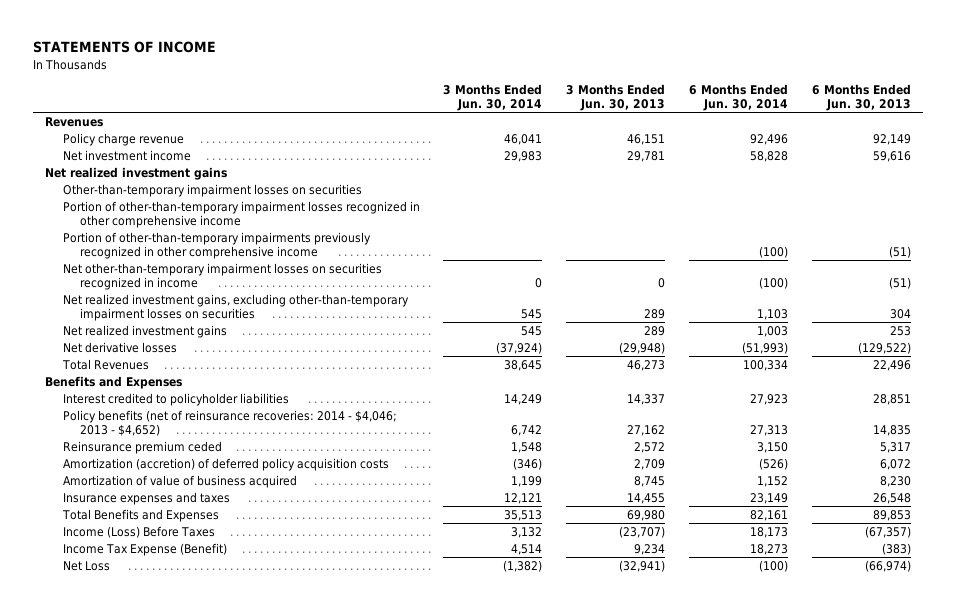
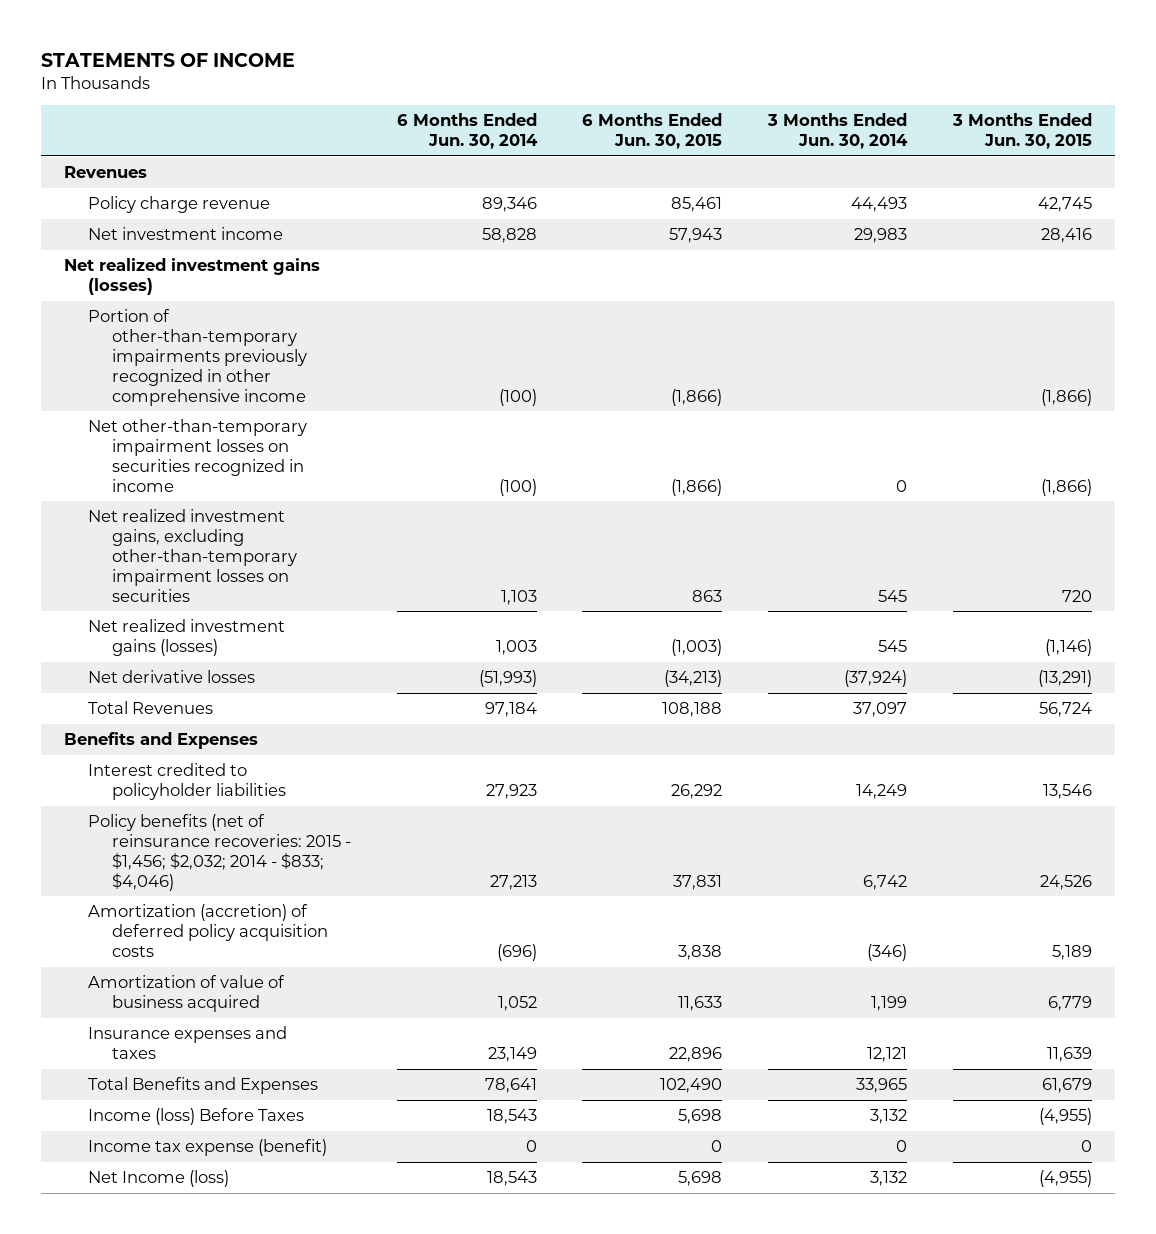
- | 3 Months Ended Jun. 30, 2014 | 3 Months Ended Jun. 30, 2013 | 6 Months Ended Jun. 30, 2014 | 6 Months Ended Jun. 30, 2013
+ | 6 Months Ended Jun. 30, 2014 | 6 Months Ended Jun. 30, 2015 | 3 Months Ended Jun. 30, 2014 | 3 Months Ended Jun. 30, 2015
- Policy charge revenue | 46,041 | 46,151 | 92,496 | 92,149
+ Policy charge revenue | 89,346 | 85,461 | 44,493 | 42,745
- Net realized investment gains
- Other-than-temporary impairment losses on securities
- Portion of other-than-temporary impairment losses recognized in other comprehensive income
+ Net realized investment gains (losses)
- Net realized investment gains | 545 | 289 | 1,003 | 253
+ Net realized investment gains (losses) | 1,003 | (1,003) | 545 | (1,146)
- Total Revenues | 38,645 | 46,273 | 100,334 | 22,496
+ Total Revenues | 97,184 | 108,188 | 37,097 | 56,724
- Policy benefits (net of reinsurance recoveries: 2014 - $4,046; 2013 - $4,652) | 6,742 | 27,162 | 27,313 | 14,835
- Reinsurance premium ceded | 1,548 | 2,572 | 3,150 | 5,317
- Amortization (accretion) of deferred policy acquisition costs | (346) | 2,709 | (526) | 6,072
- Amortization of value of business acquired | 1,199 | 8,745 | 1,152 | 8,230
+ Policy benefits (net of reinsurance recoveries: 2015 - $1,456; $2,032; 2014 - $833; $4,046) | 27,213 | 37,831 | 6,742 | 24,526
+ Amortization (accretion) of deferred policy acquisition costs | (696) | 3,838 | (346) | 5,189
+ Amortization of value of business acquired | 1,052 | 11,633 | 1,199 | 6,779
- Total Benefits and Expenses | 35,513 | 69,980 | 82,161 | 89,853
- Income (Loss) Before Taxes | 3,132 | (23,707) | 18,173 | (67,357)
- Income Tax Expense (Benefit) | 4,514 | 9,234 | 18,273 | (383)
- Net Loss | (1,382) | (32,941) | (100) | (66,974)
+ Total Benefits and Expenses | 78,641 | 102,490 | 33,965 | 61,679
+ Income (loss) Before Taxes | 18,543 | 5,698 | 3,132 | (4,955)
+ Income tax expense (benefit) | 0 | 0 | 0 | 0
+ Net Income (loss) | 18,543 | 5,698 | 3,132 | (4,955)

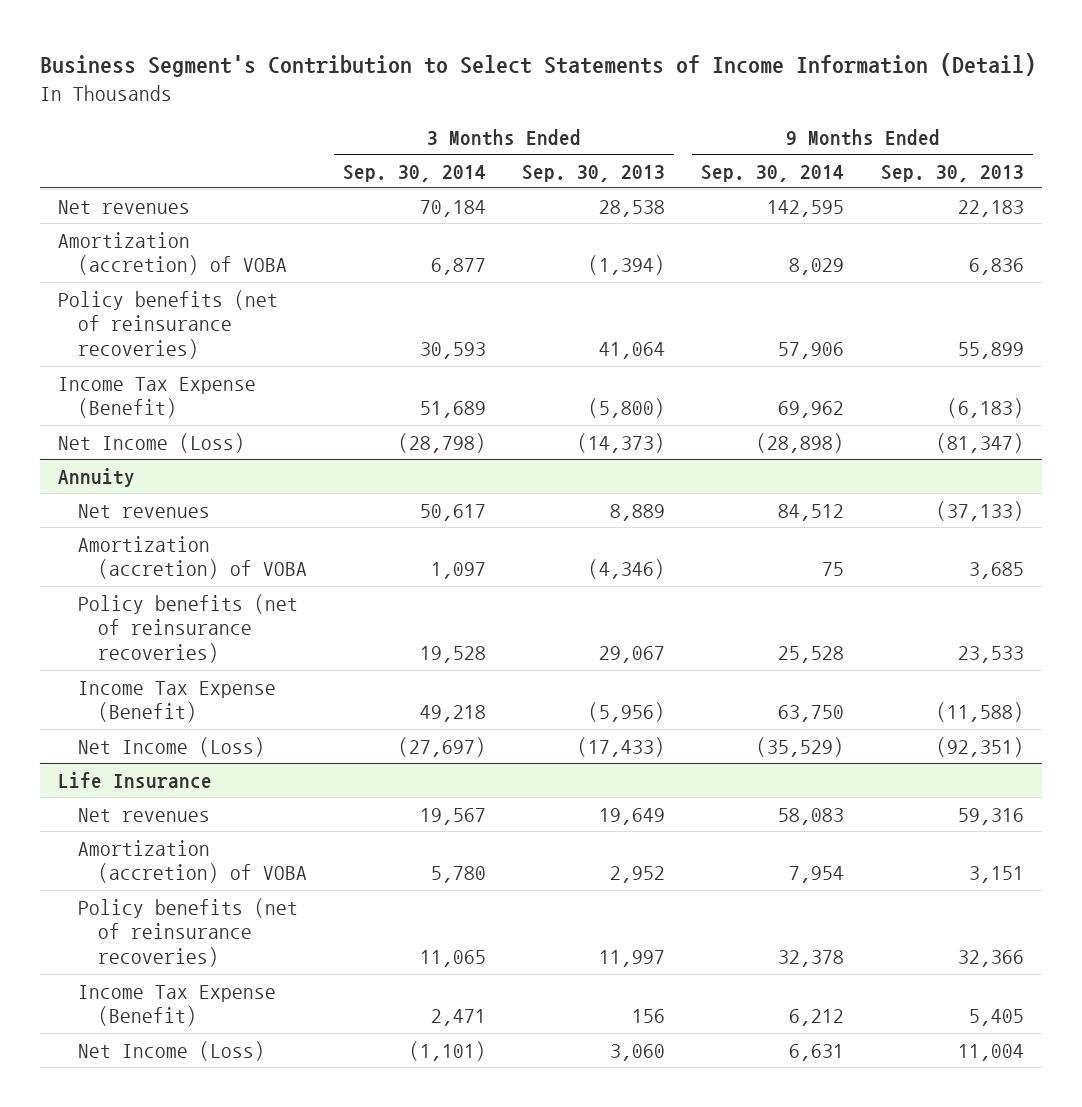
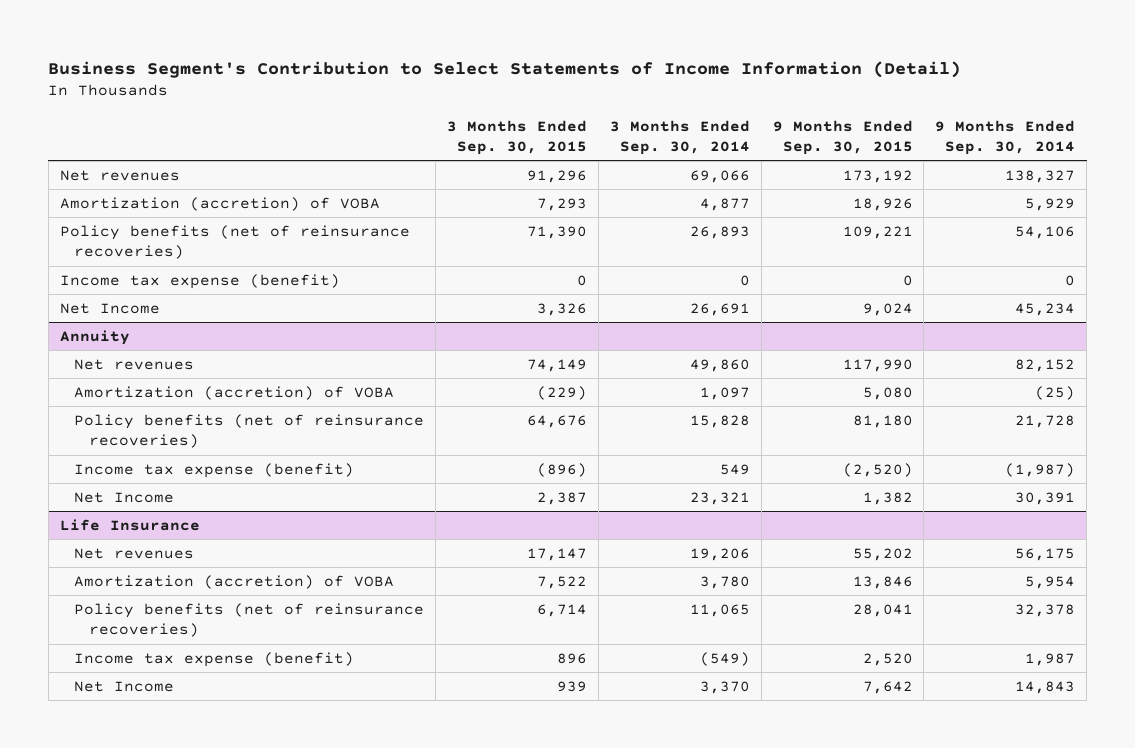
- | 3 Months Ended Sep. 30, 2014 | 3 Months Ended Sep. 30, 2013 | 9 Months Ended Sep. 30, 2014 | 9 Months Ended Sep. 30, 2013
+ | 3 Months Ended Sep. 30, 2015 | 3 Months Ended Sep. 30, 2014 | 9 Months Ended Sep. 30, 2015 | 9 Months Ended Sep. 30, 2014
- Net revenues | 70,184 | 28,538 | 142,595 | 22,183
- Amortization (accretion) of VOBA | 6,877 | (1,394) | 8,029 | 6,836
- Policy benefits (net of reinsurance recoveries) | 30,593 | 41,064 | 57,906 | 55,899
- Income Tax Expense (Benefit) | 51,689 | (5,800) | 69,962 | (6,183)
- Net Income (Loss) | (28,798) | (14,373) | (28,898) | (81,347)
+ Net revenues | 91,296 | 69,066 | 173,192 | 138,327
+ Amortization (accretion) of VOBA | 7,293 | 4,877 | 18,926 | 5,929
+ Policy benefits (net of reinsurance recoveries) | 71,390 | 26,893 | 109,221 | 54,106
+ Income tax expense (benefit) | 0 | 0 | 0 | 0
+ Net Income | 3,326 | 26,691 | 9,024 | 45,234
@ Annuity
- Net revenues | 50,617 | 8,889 | 84,512 | (37,133)
- Amortization (accretion) of VOBA | 1,097 | (4,346) | 75 | 3,685
- Policy benefits (net of reinsurance recoveries) | 19,528 | 29,067 | 25,528 | 23,533
- Income Tax Expense (Benefit) | 49,218 | (5,956) | 63,750 | (11,588)
- Net Income (Loss) | (27,697) | (17,433) | (35,529) | (92,351)
+ Net revenues | 74,149 | 49,860 | 117,990 | 82,152
+ Amortization (accretion) of VOBA | (229) | 1,097 | 5,080 | (25)
+ Policy benefits (net of reinsurance recoveries) | 64,676 | 15,828 | 81,180 | 21,728
+ Income tax expense (benefit) | (896) | 549 | (2,520) | (1,987)
+ Net Income | 2,387 | 23,321 | 1,382 | 30,391
@ Life Insurance
- Net revenues | 19,567 | 19,649 | 58,083 | 59,316
- Amortization (accretion) of VOBA | 5,780 | 2,952 | 7,954 | 3,151
+ Net revenues | 17,147 | 19,206 | 55,202 | 56,175
+ Amortization (accretion) of VOBA | 7,522 | 3,780 | 13,846 | 5,954
- Income Tax Expense (Benefit) | 2,471 | 156 | 6,212 | 5,405
- Net Income (Loss) | (1,101) | 3,060 | 6,631 | 11,004
+ Income tax expense (benefit) | 896 | (549) | 2,520 | 1,987
+ Net Income | 939 | 3,370 | 7,642 | 14,843

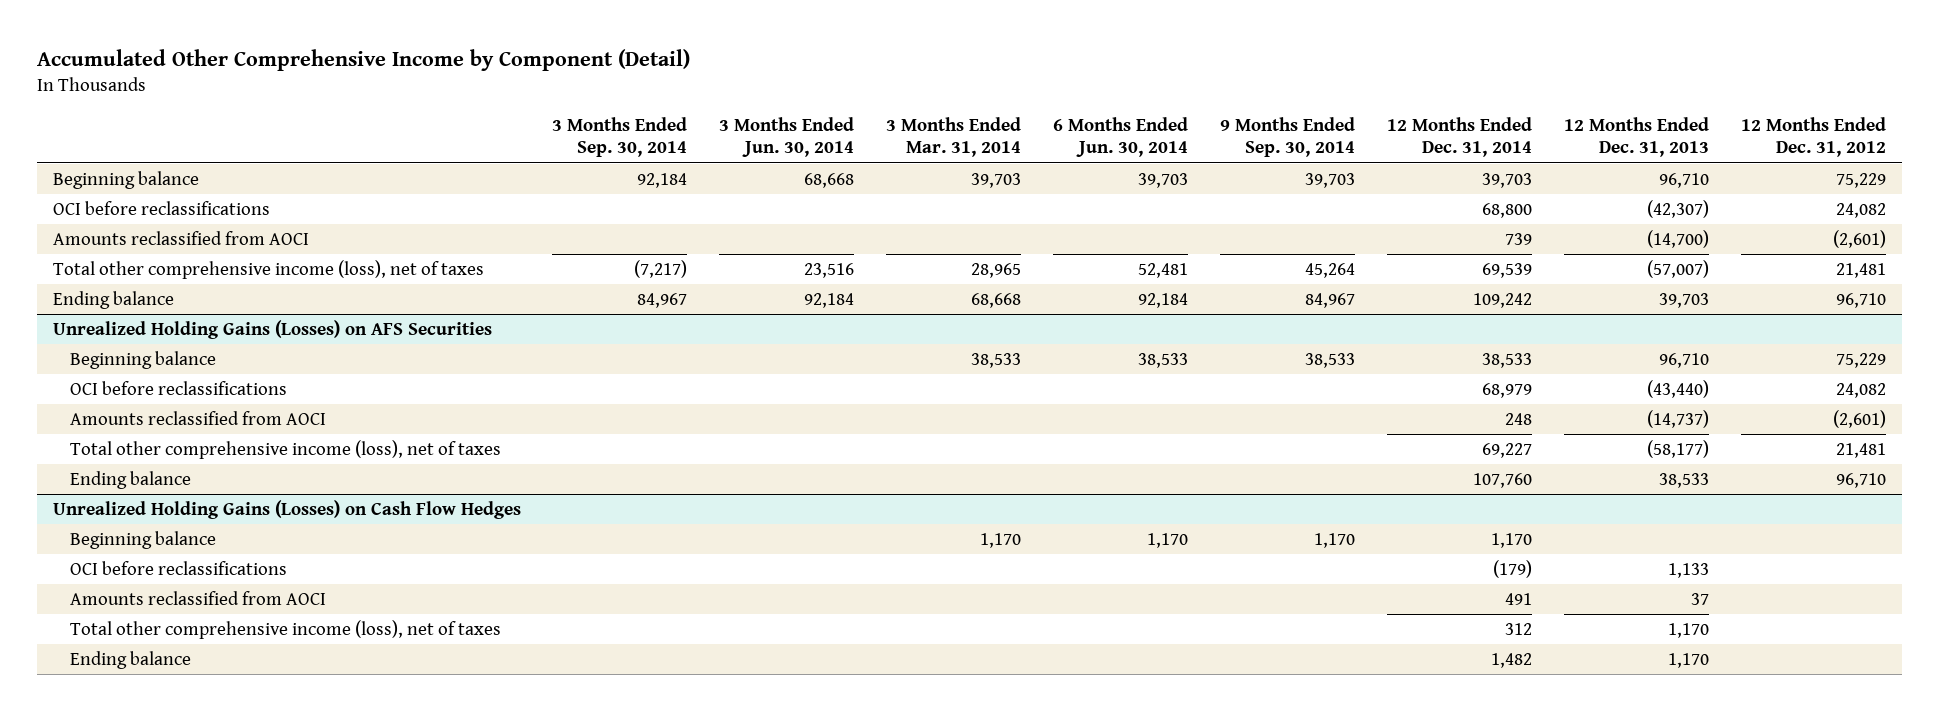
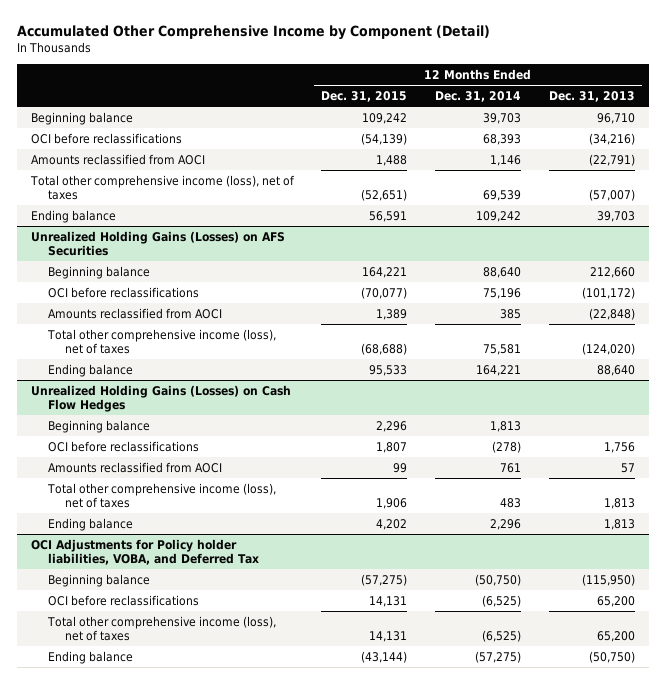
- | 3 Months Ended Sep. 30, 2014 | 3 Months Ended Jun. 30, 2014 | 3 Months Ended Mar. 31, 2014 | 6 Months Ended Jun. 30, 2014 | 9 Months Ended Sep. 30, 2014 | 12 Months Ended Dec. 31, 2014 | 12 Months Ended Dec. 31, 2013 | 12 Months Ended Dec. 31, 2012
+ | 12 Months Ended Dec. 31, 2015 | 12 Months Ended Dec. 31, 2014 | 12 Months Ended Dec. 31, 2013
- OCI before reclassifications | | | | | | 68,800 | (42,307) | 24,082
- Amounts reclassified from AOCI | | | | | | 739 | (14,700) | (2,601)
+ OCI before reclassifications | (54,139) | 68,393 | (34,216)
+ Amounts reclassified from AOCI | 1,488 | 1,146 | (22,791)
@ Unrealized Holding Gains (Losses) on AFS Securities
- Beginning balance | | | 38,533 | 38,533 | 38,533 | 38,533 | 96,710 | 75,229
- OCI before reclassifications | | | | | | 68,979 | (43,440) | 24,082
- Amounts reclassified from AOCI | | | | | | 248 | (14,737) | (2,601)
- Total other comprehensive income (loss), net of taxes | | | | | | 69,227 | (58,177) | 21,481
- Ending balance | | | | | | 107,760 | 38,533 | 96,710
+ Beginning balance | 164,221 | 88,640 | 212,660
+ OCI before reclassifications | (70,077) | 75,196 | (101,172)
+ Amounts reclassified from AOCI | 1,389 | 385 | (22,848)
+ Total other comprehensive income (loss), net of taxes | (68,688) | 75,581 | (124,020)
+ Ending balance | 95,533 | 164,221 | 88,640
@ Unrealized Holding Gains (Losses) on Cash Flow Hedges
- Beginning balance | | | 1,170 | 1,170 | 1,170 | 1,170 | |
- OCI before reclassifications | | | | | | (179) | 1,133 |
- Amounts reclassified from AOCI | | | | | | 491 | 37 |
- Total other comprehensive income (loss), net of taxes | | | | | | 312 | 1,170 |
- Ending balance | | | | | | 1,482 | 1,170 |
+ Beginning balance | 2,296 | 1,813 |
+ OCI before reclassifications | 1,807 | (278) | 1,756
+ Amounts reclassified from AOCI | 99 | 761 | 57
+ Total other comprehensive income (loss), net of taxes | 1,906 | 483 | 1,813
+ Ending balance | 4,202 | 2,296 | 1,813
+ OCI Adjustments for Policy holder liabilities, VOBA, and Deferred Tax
+ Beginning balance | (57,275) | (50,750) | (115,950)
+ OCI before reclassifications | 14,131 | (6,525) | 65,200
+ Total other comprehensive income (loss), net of taxes | 14,131 | (6,525) | 65,200
+ Ending balance | (43,144) | (57,275) | (50,750)

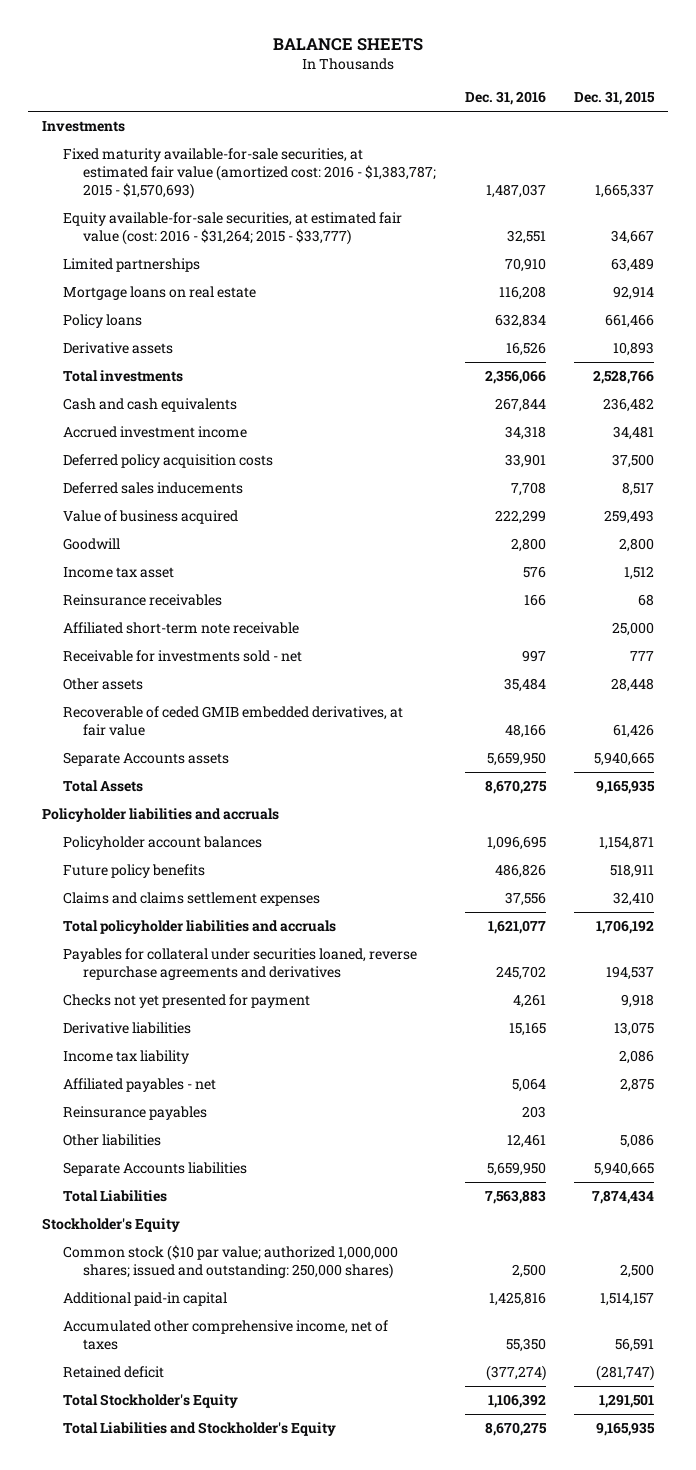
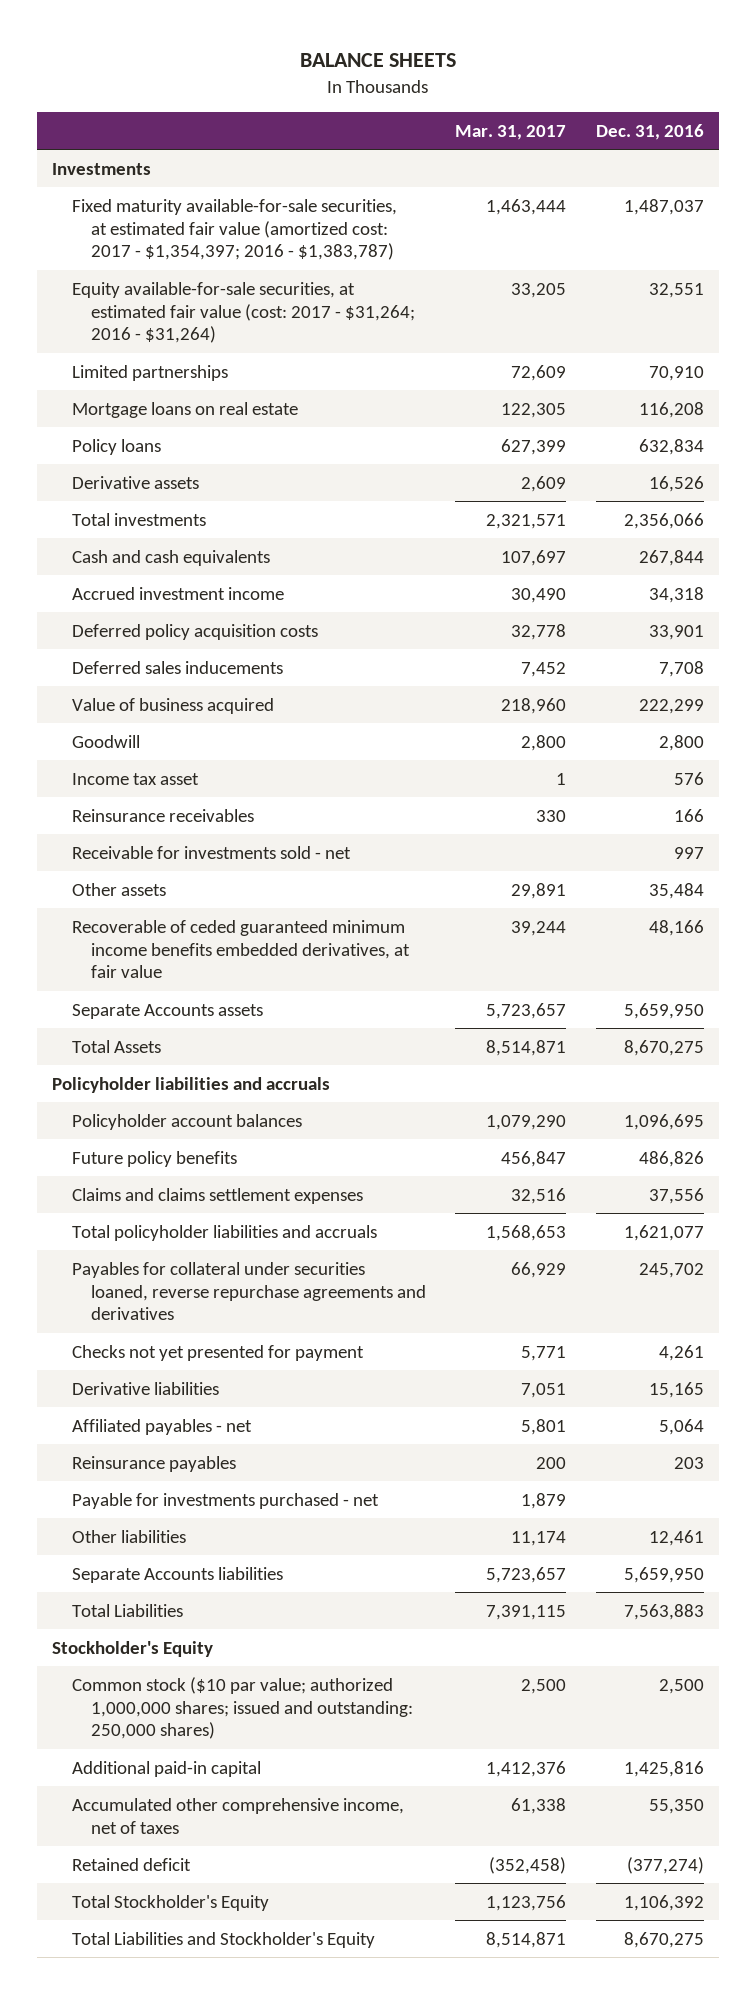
- | Dec. 31, 2016 | Dec. 31, 2015
+ | Mar. 31, 2017 | Dec. 31, 2016
- Fixed maturity available-for-sale securities, at estimated fair value (amortized cost: 2016 - $1,383,787; 2015 - $1,570,693) | 1,487,037 | 1,665,337
- Equity available-for-sale securities, at estimated fair value (cost: 2016 - $31,264; 2015 - $33,777) | 32,551 | 34,667
+ Fixed maturity available-for-sale securities, at estimated fair value (amortized cost: 2017 - $1,354,397; 2016 - $1,383,787) | 1,463,444 | 1,487,037
+ Equity available-for-sale securities, at estimated fair value (cost: 2017 - $31,264; 2016 - $31,264) | 33,205 | 32,551
- Affiliated short-term note receivable | | 25,000
- Recoverable of ceded GMIB embedded derivatives, at fair value | 48,166 | 61,426
+ Recoverable of ceded guaranteed minimum income benefits embedded derivatives, at fair value | 39,244 | 48,166
- Income tax liability | | 2,086
+ Payable for investments purchased - net | 1,879 |

